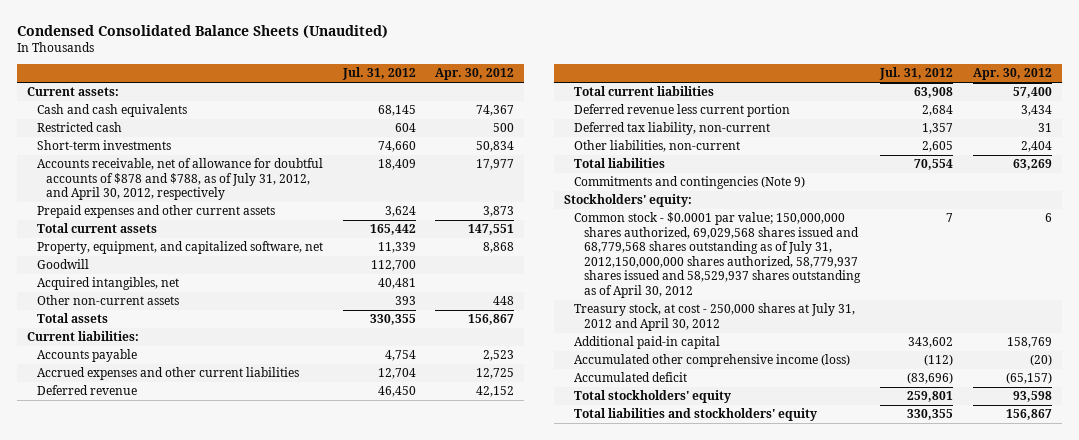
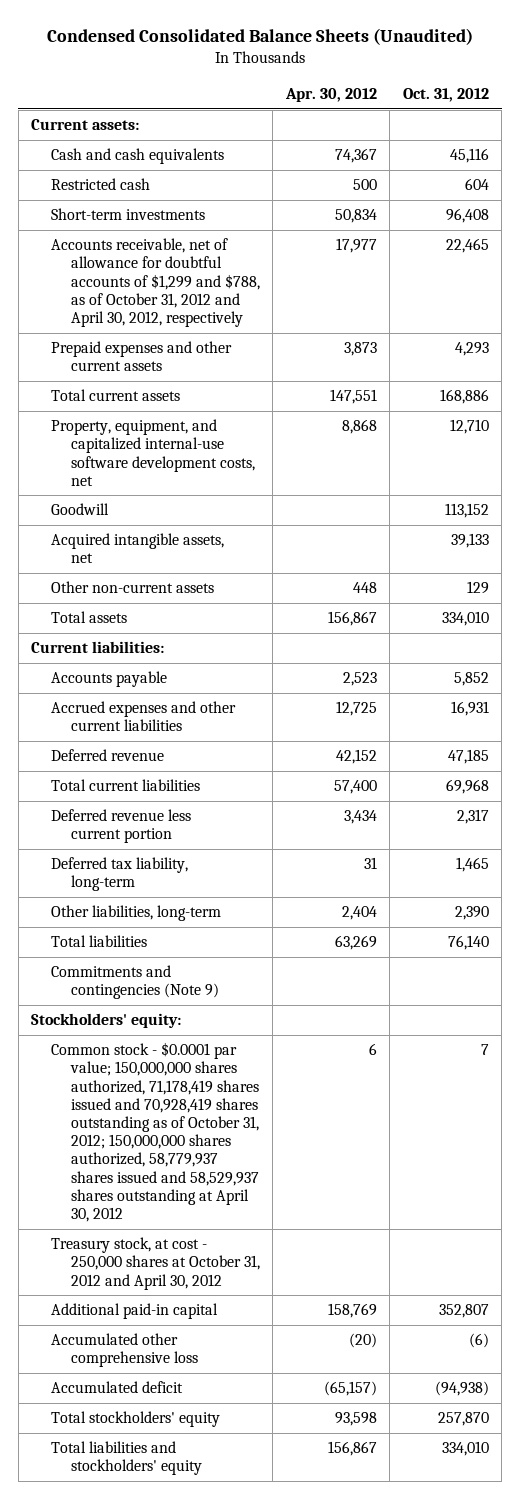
- | Jul. 31, 2012 | Apr. 30, 2012
+ | Apr. 30, 2012 | Oct. 31, 2012
- Accounts receivable, net of allowance for doubtful accounts of $878 and $788, as of July 31, 2012, and April 30, 2012, respectively | 18,409 | 17,977
+ Accounts receivable, net of allowance for doubtful accounts of $1,299 and $788, as of October 31, 2012 and April 30, 2012, respectively | 17,977 | 22,465
- Property, equipment, and capitalized software, net | 11,339 | 8,868
+ Property, equipment, and capitalized internal-use software development costs, net | 8,868 | 12,710
- Acquired intangibles, net | 40,481 |
+ Acquired intangible assets, net | | 39,133
- Deferred tax liability, non-current | 1,357 | 31
- Other liabilities, non-current | 2,605 | 2,404
+ Deferred tax liability, long-term | 31 | 1,465
+ Other liabilities, long-term | 2,404 | 2,390
- Common stock - $0.0001 par value; 150,000,000 shares authorized, 69,029,568 shares issued and 68,779,568 shares outstanding as of July 31, 2012,150,000,000 shares authorized, 58,779,937 shares issued and 58,529,937 shares outstanding as of April 30, 2012 | 7 | 6
- Treasury stock, at cost - 250,000 shares at July 31, 2012 and April 30, 2012
+ Common stock - $0.0001 par value; 150,000,000 shares authorized, 71,178,419 shares issued and 70,928,419 shares outstanding as of October 31, 2012; 150,000,000 shares authorized, 58,779,937 shares issued and 58,529,937 shares outstanding at April 30, 2012 | 6 | 7
+ Treasury stock, at cost - 250,000 shares at October 31, 2012 and April 30, 2012
- Accumulated other comprehensive income (loss) | (112) | (20)
+ Accumulated other comprehensive loss | (20) | (6)

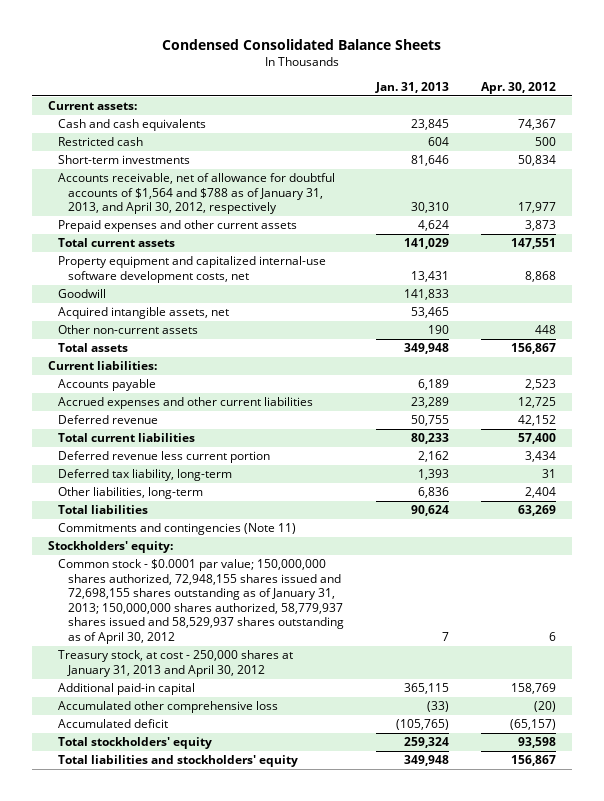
- Condensed Consolidated Balance Sheets (Unaudited)
+ Condensed Consolidated Balance Sheets
- | Apr. 30, 2012 | Oct. 31, 2012
+ | Jan. 31, 2013 | Apr. 30, 2012
- Accounts receivable, net of allowance for doubtful accounts of $1,299 and $788, as of October 31, 2012 and April 30, 2012, respectively | 17,977 | 22,465
+ Accounts receivable, net of allowance for doubtful accounts of $1,564 and $788 as of January 31, 2013, and April 30, 2012, respectively | 30,310 | 17,977
- Property, equipment, and capitalized internal-use software development costs, net | 8,868 | 12,710
+ Property equipment and capitalized internal-use software development costs, net | 13,431 | 8,868
- Commitments and contingencies (Note 9)
+ Commitments and contingencies (Note 11)
- Common stock - $0.0001 par value; 150,000,000 shares authorized, 71,178,419 shares issued and 70,928,419 shares outstanding as of October 31, 2012; 150,000,000 shares authorized, 58,779,937 shares issued and 58,529,937 shares outstanding at April 30, 2012 | 6 | 7
- Treasury stock, at cost - 250,000 shares at October 31, 2012 and April 30, 2012
+ Common stock - $0.0001 par value; 150,000,000 shares authorized, 72,948,155 shares issued and 72,698,155 shares outstanding as of January 31, 2013; 150,000,000 shares authorized, 58,779,937 shares issued and 58,529,937 shares outstanding as of April 30, 2012 | 7 | 6
+ Treasury stock, at cost - 250,000 shares at January 31, 2013 and April 30, 2012

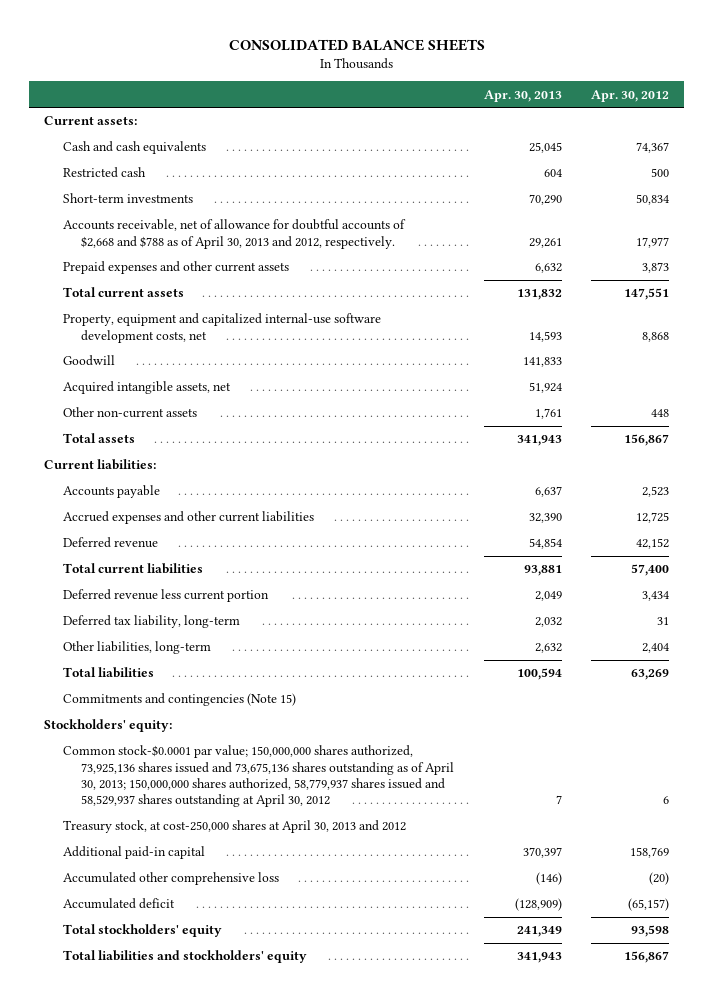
- Condensed Consolidated Balance Sheets
+ CONSOLIDATED BALANCE SHEETS
- | Jan. 31, 2013 | Apr. 30, 2012
+ | Apr. 30, 2013 | Apr. 30, 2012
- Accounts receivable, net of allowance for doubtful accounts of $1,564 and $788 as of January 31, 2013, and April 30, 2012, respectively | 30,310 | 17,977
+ Accounts receivable, net of allowance for doubtful accounts of $2,668 and $788 as of April 30, 2013 and 2012, respectively. | 29,261 | 17,977
- Property equipment and capitalized internal-use software development costs, net | 13,431 | 8,868
+ Property, equipment and capitalized internal-use software development costs, net | 14,593 | 8,868
- Commitments and contingencies (Note 11)
+ Commitments and contingencies (Note 15)
- Common stock - $0.0001 par value; 150,000,000 shares authorized, 72,948,155 shares issued and 72,698,155 shares outstanding as of January 31, 2013; 150,000,000 shares authorized, 58,779,937 shares issued and 58,529,937 shares outstanding as of April 30, 2012 | 7 | 6
- Treasury stock, at cost - 250,000 shares at January 31, 2013 and April 30, 2012
+ Common stock-$0.0001 par value; 150,000,000 shares authorized, 73,925,136 shares issued and 73,675,136 shares outstanding as of April 30, 2013; 150,000,000 shares authorized, 58,779,937 shares issued and 58,529,937 shares outstanding at April 30, 2012 | 7 | 6
+ Treasury stock, at cost-250,000 shares at April 30, 2013 and 2012

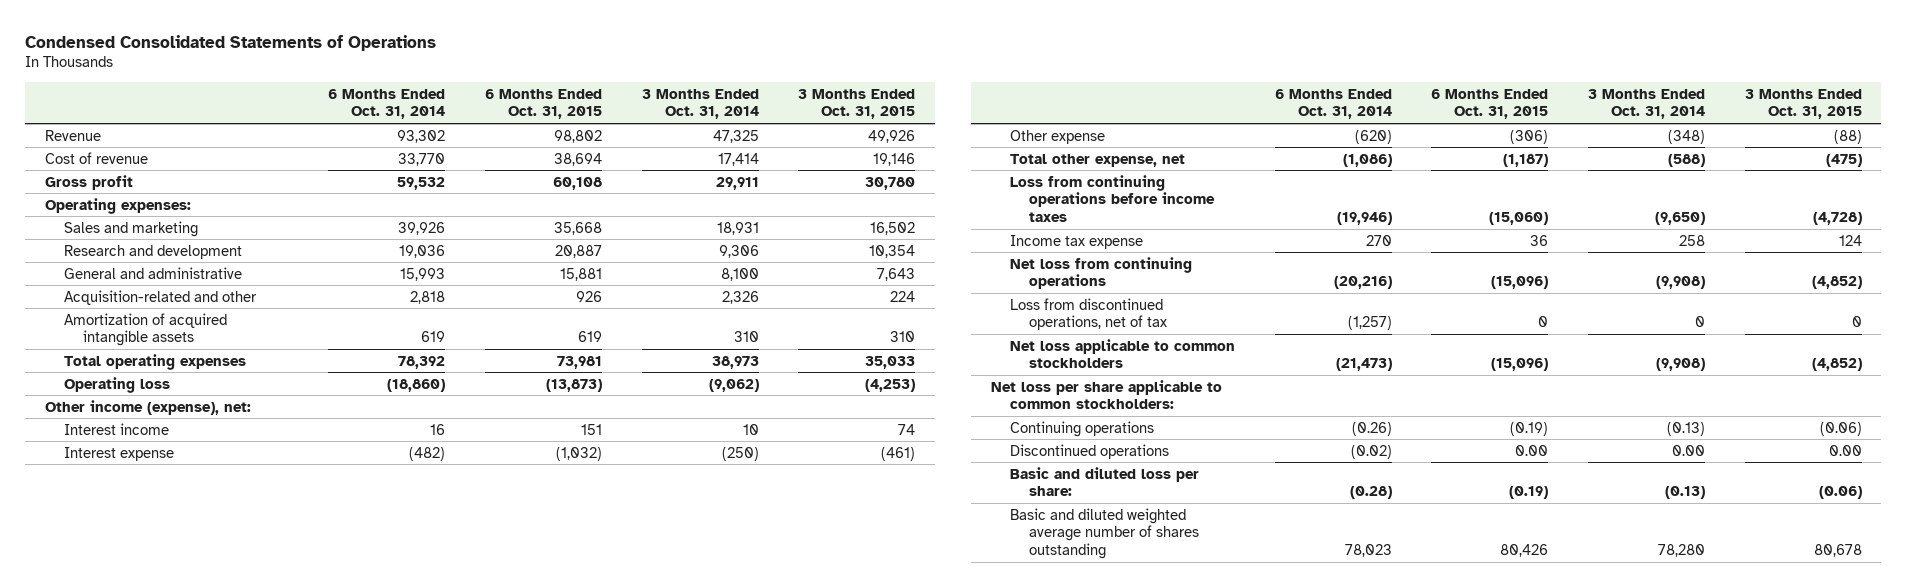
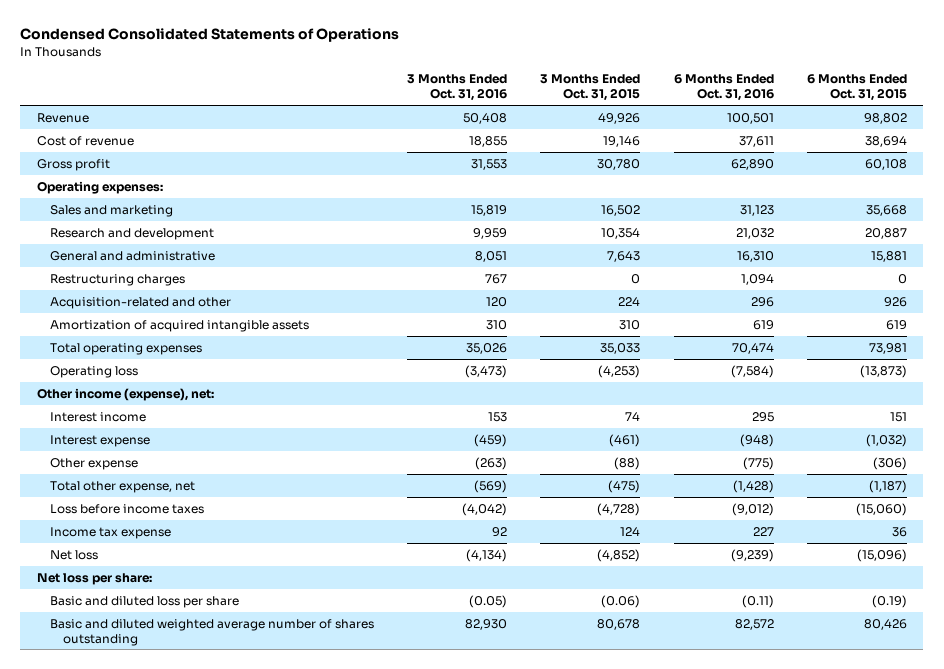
- | 6 Months Ended Oct. 31, 2014 | 6 Months Ended Oct. 31, 2015 | 3 Months Ended Oct. 31, 2014 | 3 Months Ended Oct. 31, 2015
+ | 3 Months Ended Oct. 31, 2016 | 3 Months Ended Oct. 31, 2015 | 6 Months Ended Oct. 31, 2016 | 6 Months Ended Oct. 31, 2015
+ Restructuring charges | 767 | 0 | 1,094 | 0
- Loss from continuing operations before income taxes | (19,946) | (15,060) | (9,650) | (4,728)
+ Loss before income taxes | (4,042) | (4,728) | (9,012) | (15,060)
- Net loss from continuing operations | (20,216) | (15,096) | (9,908) | (4,852)
- Loss from discontinued operations, net of tax | (1,257) | 0 | 0 | 0
- Net loss applicable to common stockholders | (21,473) | (15,096) | (9,908) | (4,852)
- Net loss per share applicable to common stockholders:
- Continuing operations | (0.26) | (0.19) | (0.13) | (0.06)
- Discontinued operations | (0.02) | 0.00 | 0.00 | 0.00
- Basic and diluted loss per share: | (0.28) | (0.19) | (0.13) | (0.06)
+ Net loss | (4,134) | (4,852) | (9,239) | (15,096)
+ Net loss per share:
+ Basic and diluted loss per share | (0.05) | (0.06) | (0.11) | (0.19)

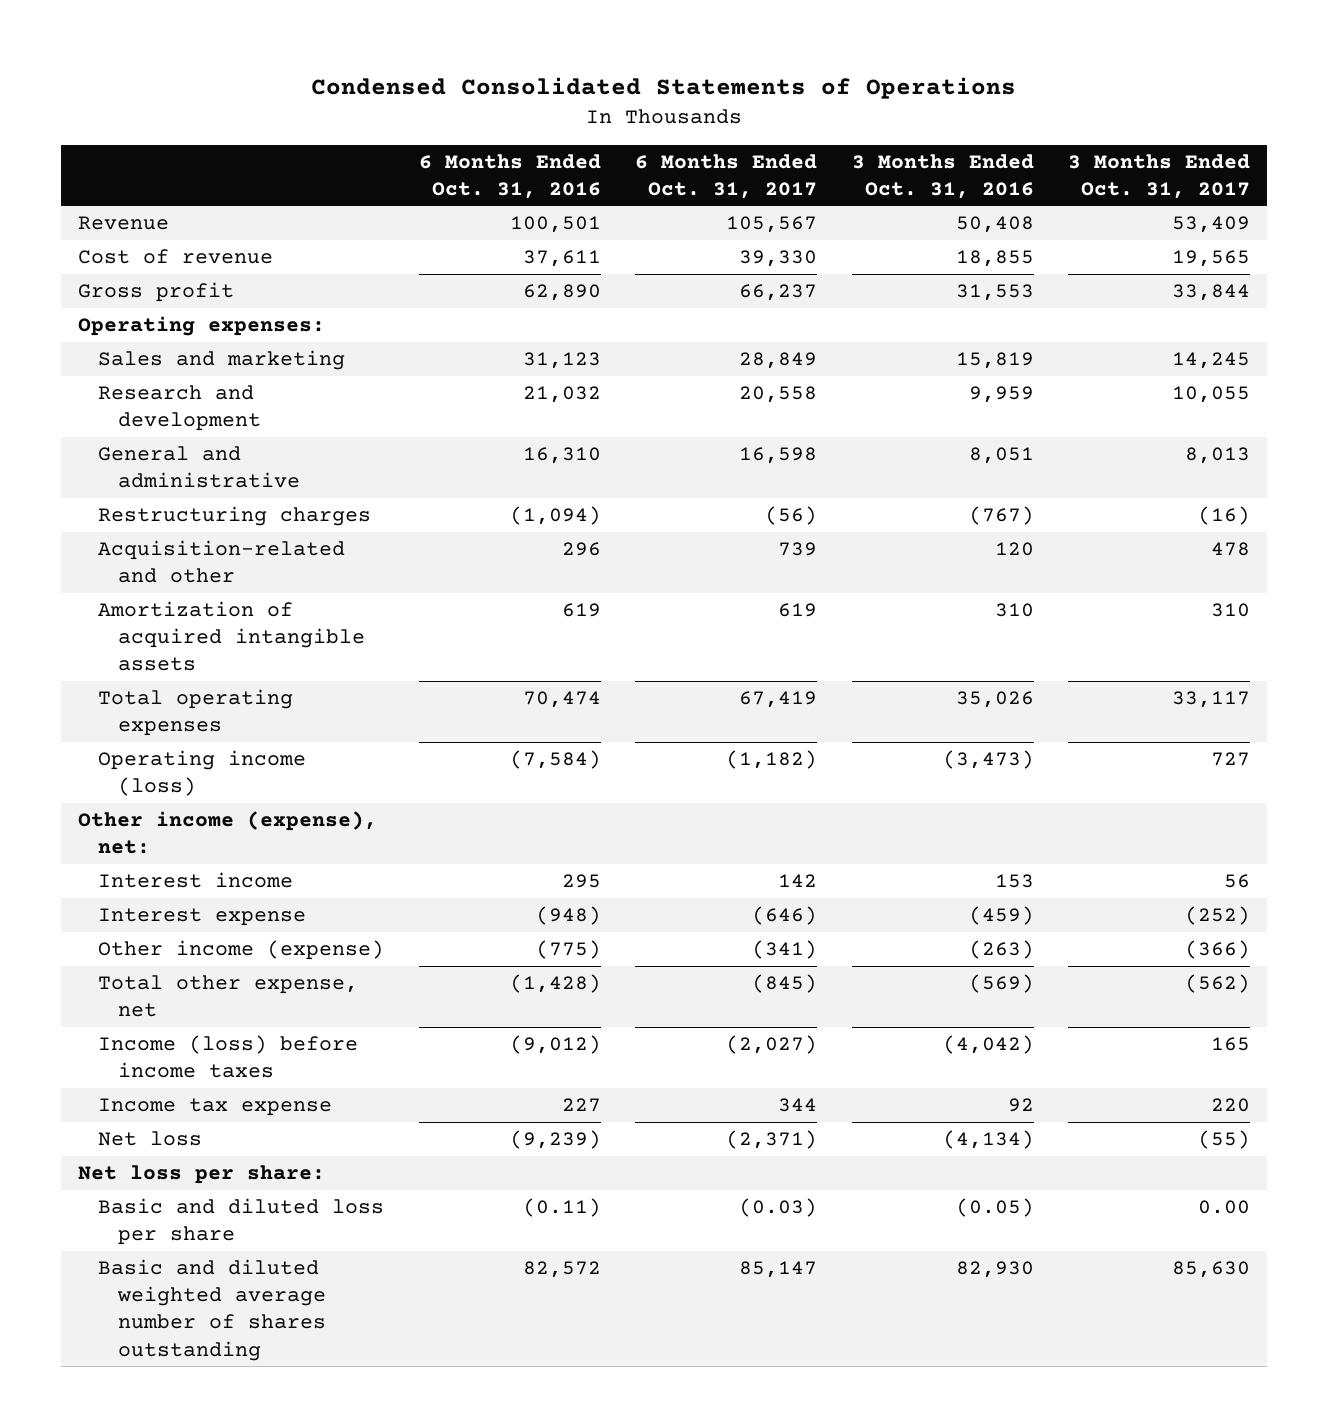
- | 3 Months Ended Oct. 31, 2016 | 3 Months Ended Oct. 31, 2015 | 6 Months Ended Oct. 31, 2016 | 6 Months Ended Oct. 31, 2015
+ | 6 Months Ended Oct. 31, 2016 | 6 Months Ended Oct. 31, 2017 | 3 Months Ended Oct. 31, 2016 | 3 Months Ended Oct. 31, 2017
- Restructuring charges | 767 | 0 | 1,094 | 0
+ Restructuring charges | (1,094) | (56) | (767) | (16)
- Operating loss | (3,473) | (4,253) | (7,584) | (13,873)
+ Operating income (loss) | (7,584) | (1,182) | (3,473) | 727
- Other expense | (263) | (88) | (775) | (306)
+ Other income (expense) | (775) | (341) | (263) | (366)
- Loss before income taxes | (4,042) | (4,728) | (9,012) | (15,060)
+ Income (loss) before income taxes | (9,012) | (2,027) | (4,042) | 165

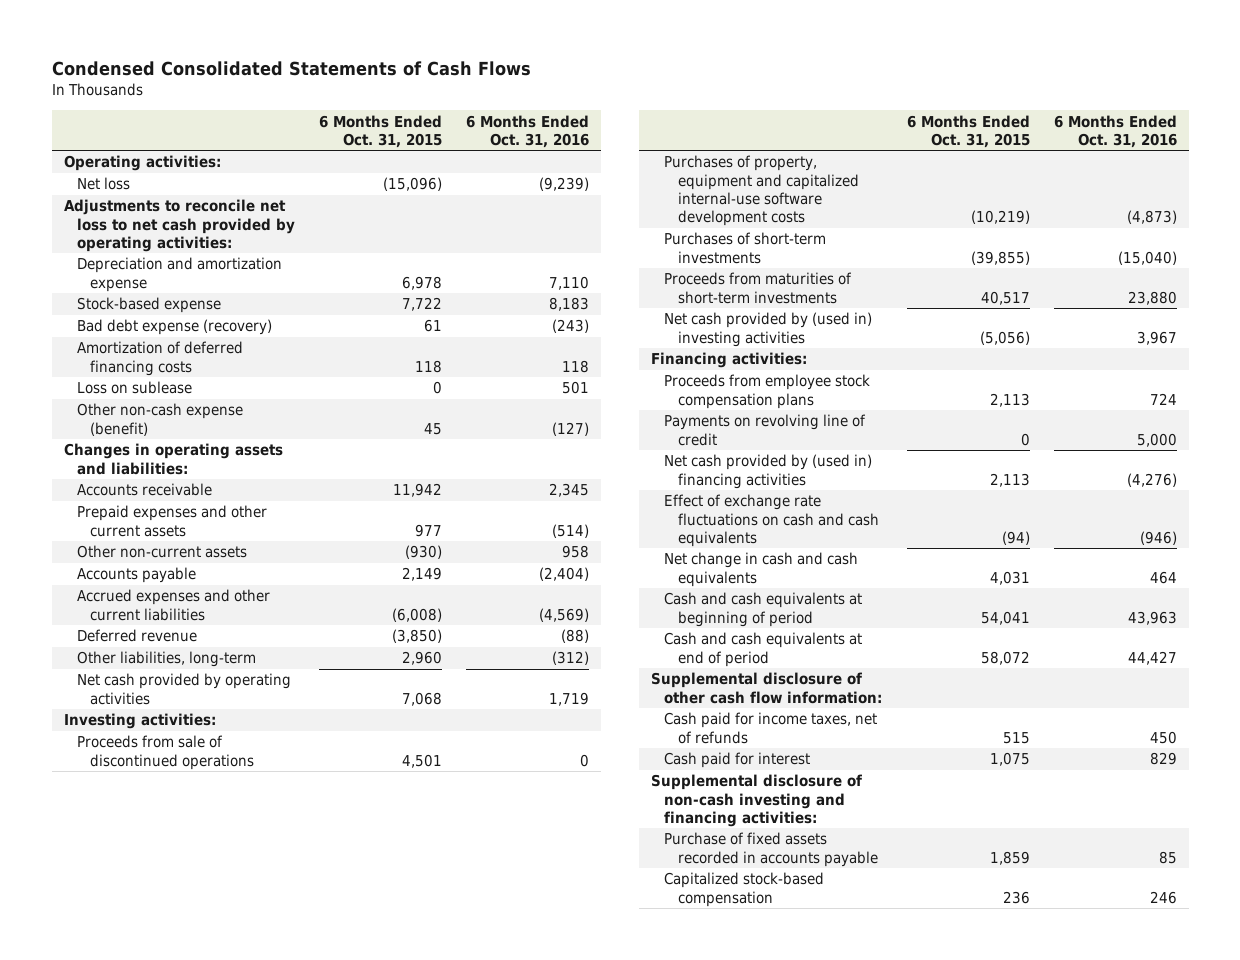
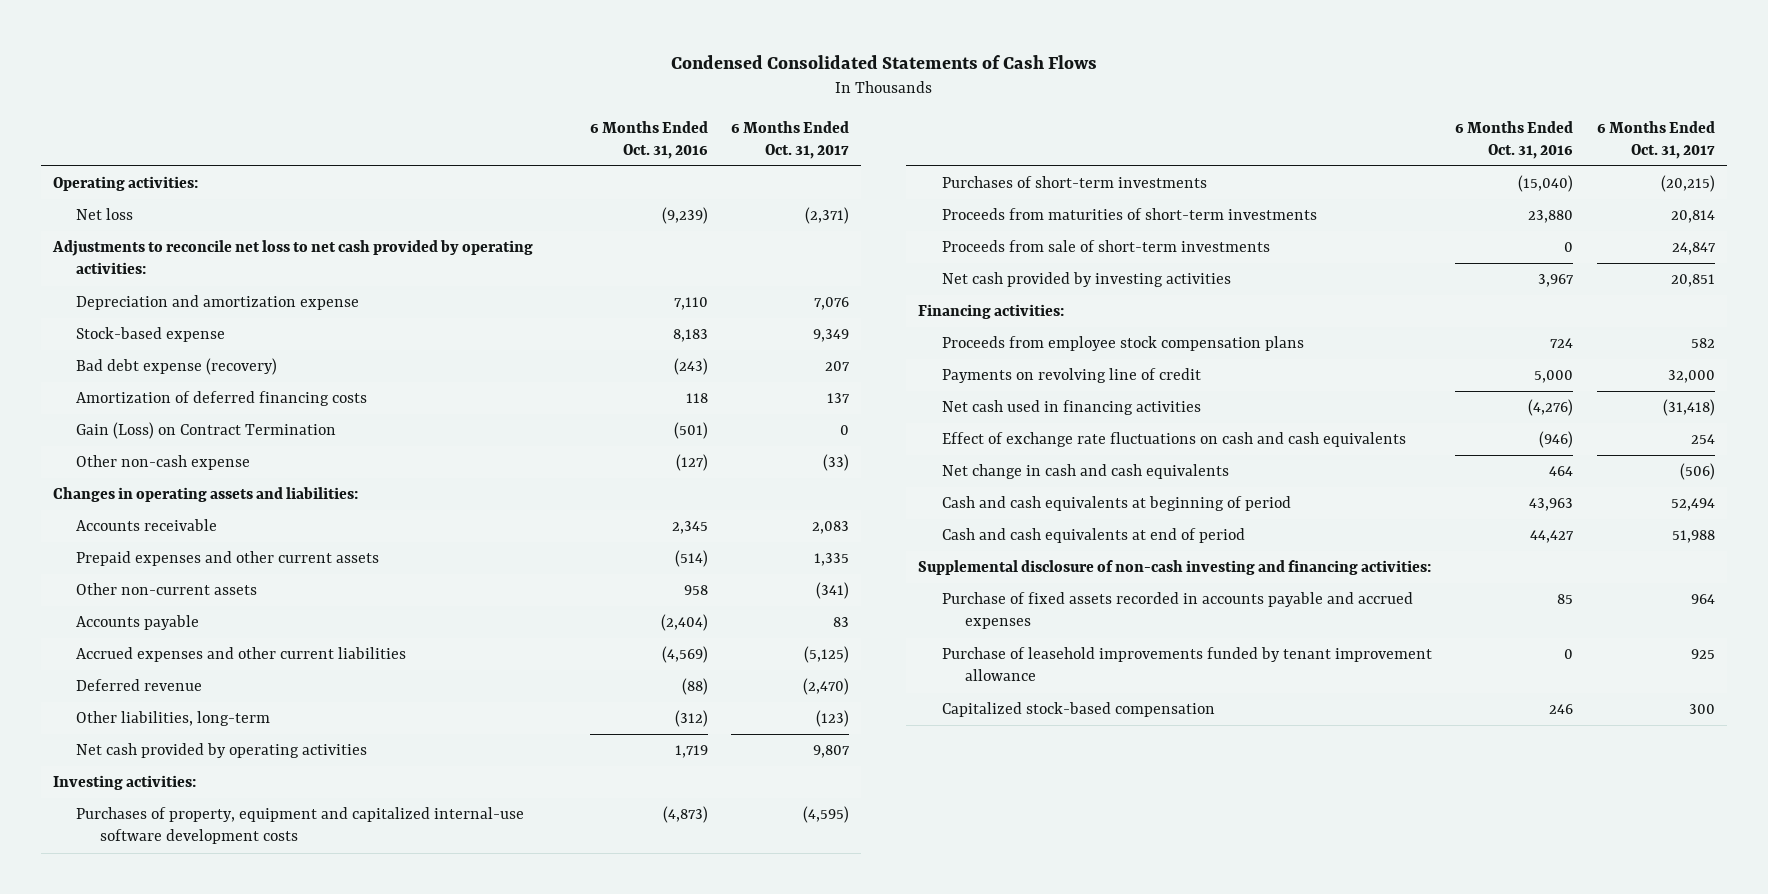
- | 6 Months Ended Oct. 31, 2015 | 6 Months Ended Oct. 31, 2016
+ | 6 Months Ended Oct. 31, 2016 | 6 Months Ended Oct. 31, 2017
- Loss on sublease | 0 | 501
- Other non-cash expense (benefit) | 45 | (127)
+ Gain (Loss) on Contract Termination | (501) | 0
+ Other non-cash expense | (127) | (33)
- Proceeds from sale of discontinued operations | 4,501 | 0
- Net cash provided by (used in) investing activities | (5,056) | 3,967
+ Proceeds from sale of short-term investments | 0 | 24,847
+ Net cash provided by investing activities | 3,967 | 20,851
- Net cash provided by (used in) financing activities | 2,113 | (4,276)
+ Net cash used in financing activities | (4,276) | (31,418)
- Supplemental disclosure of other cash flow information:
- Cash paid for income taxes, net of refunds | 515 | 450
- Cash paid for interest | 1,075 | 829
- Purchase of fixed assets recorded in accounts payable | 1,859 | 85
+ Purchase of fixed assets recorded in accounts payable and accrued expenses | 85 | 964
+ Purchase of leasehold improvements funded by tenant improvement allowance | 0 | 925

